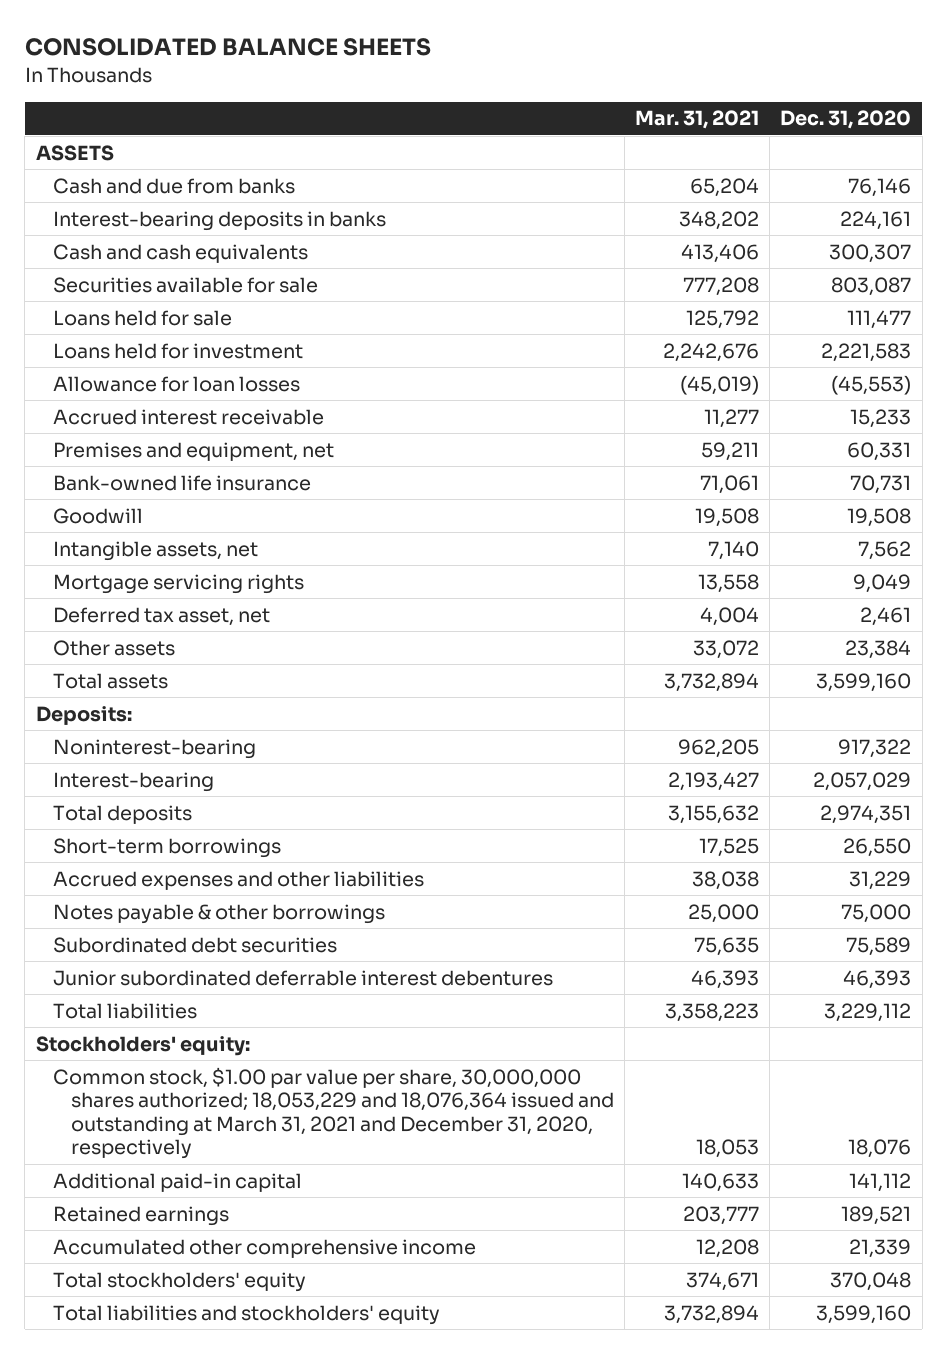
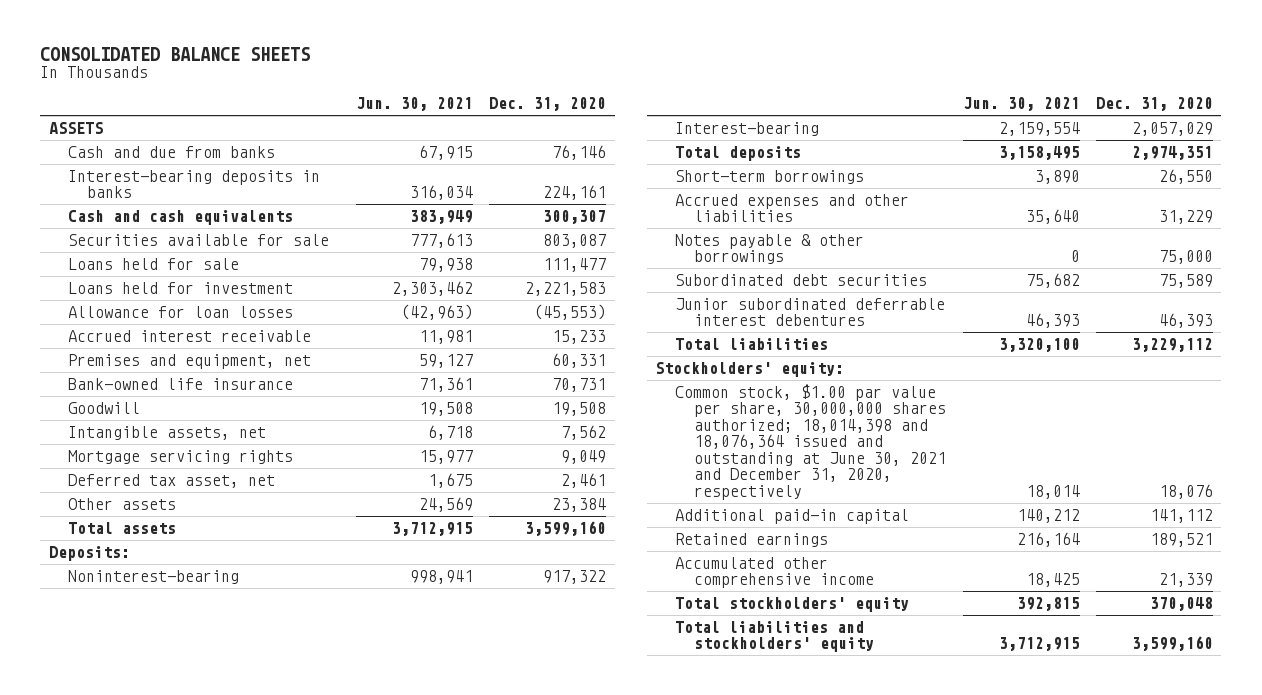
- | Mar. 31, 2021 | Dec. 31, 2020
+ | Jun. 30, 2021 | Dec. 31, 2020
- Common stock, $1.00 par value per share, 30,000,000 shares authorized; 18,053,229 and 18,076,364 issued and outstanding at March 31, 2021 and December 31, 2020, respectively | 18,053 | 18,076
+ Common stock, $1.00 par value per share, 30,000,000 shares authorized; 18,014,398 and 18,076,364 issued and outstanding at June 30, 2021 and December 31, 2020, respectively | 18,014 | 18,076

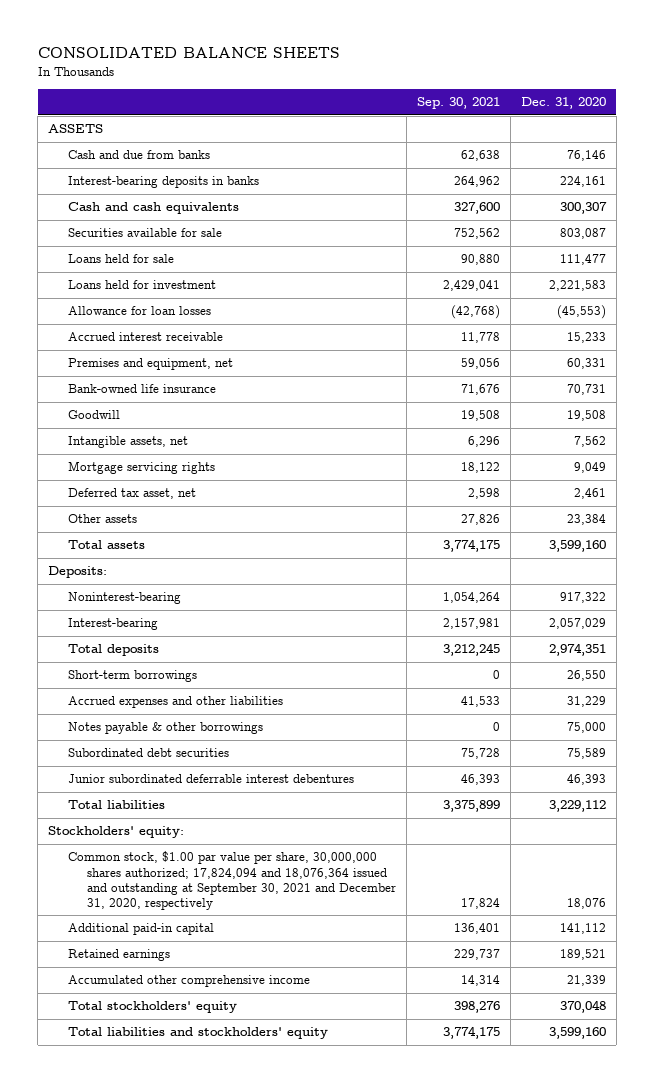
- | Jun. 30, 2021 | Dec. 31, 2020
+ | Sep. 30, 2021 | Dec. 31, 2020
- Common stock, $1.00 par value per share, 30,000,000 shares authorized; 18,014,398 and 18,076,364 issued and outstanding at June 30, 2021 and December 31, 2020, respectively | 18,014 | 18,076
+ Common stock, $1.00 par value per share, 30,000,000 shares authorized; 17,824,094 and 18,076,364 issued and outstanding at September 30, 2021 and December 31, 2020, respectively | 17,824 | 18,076

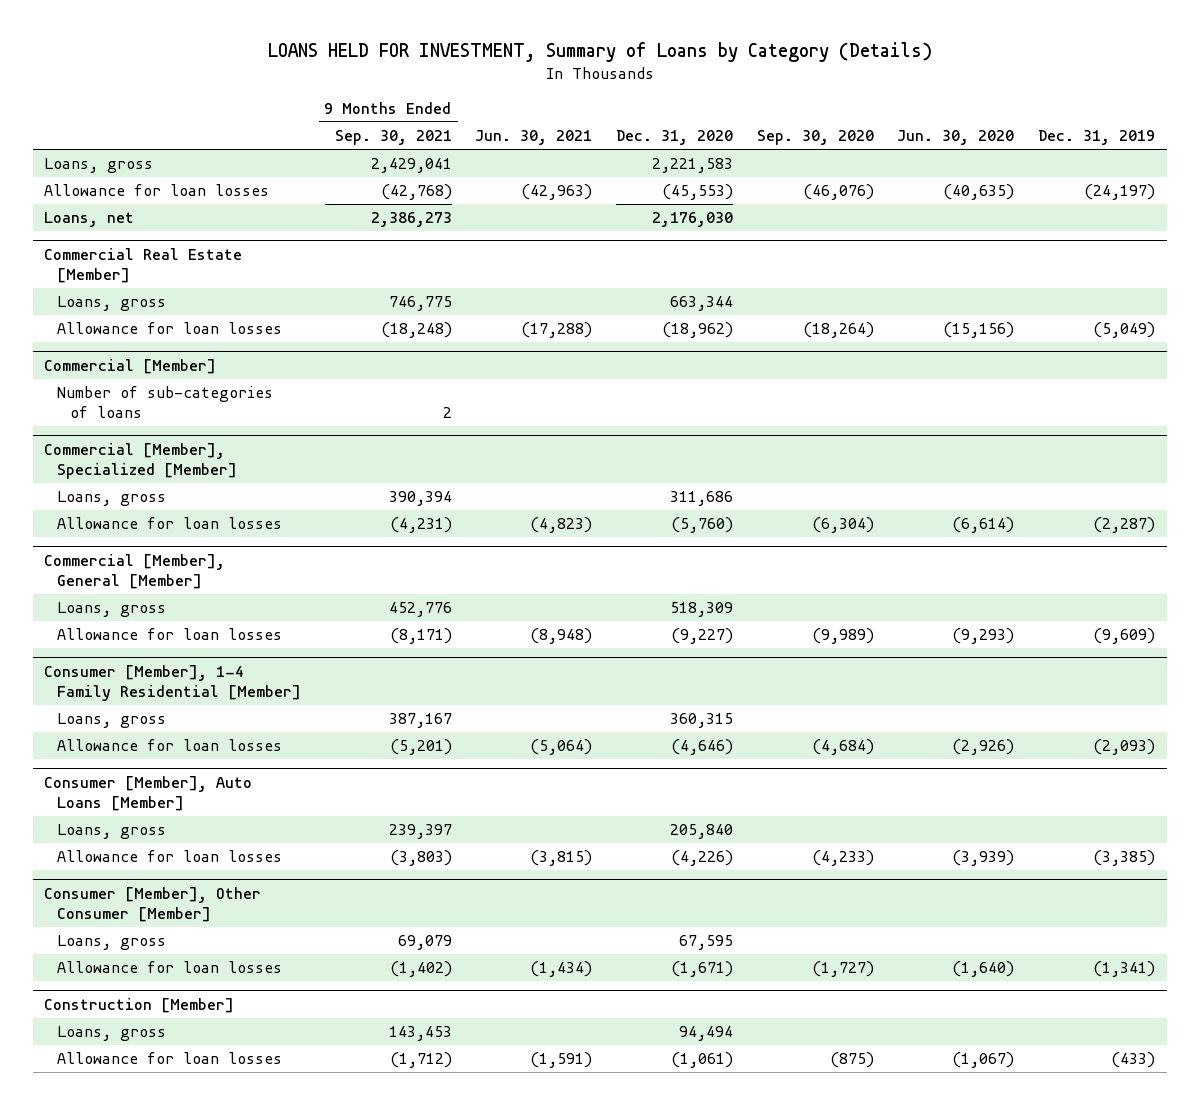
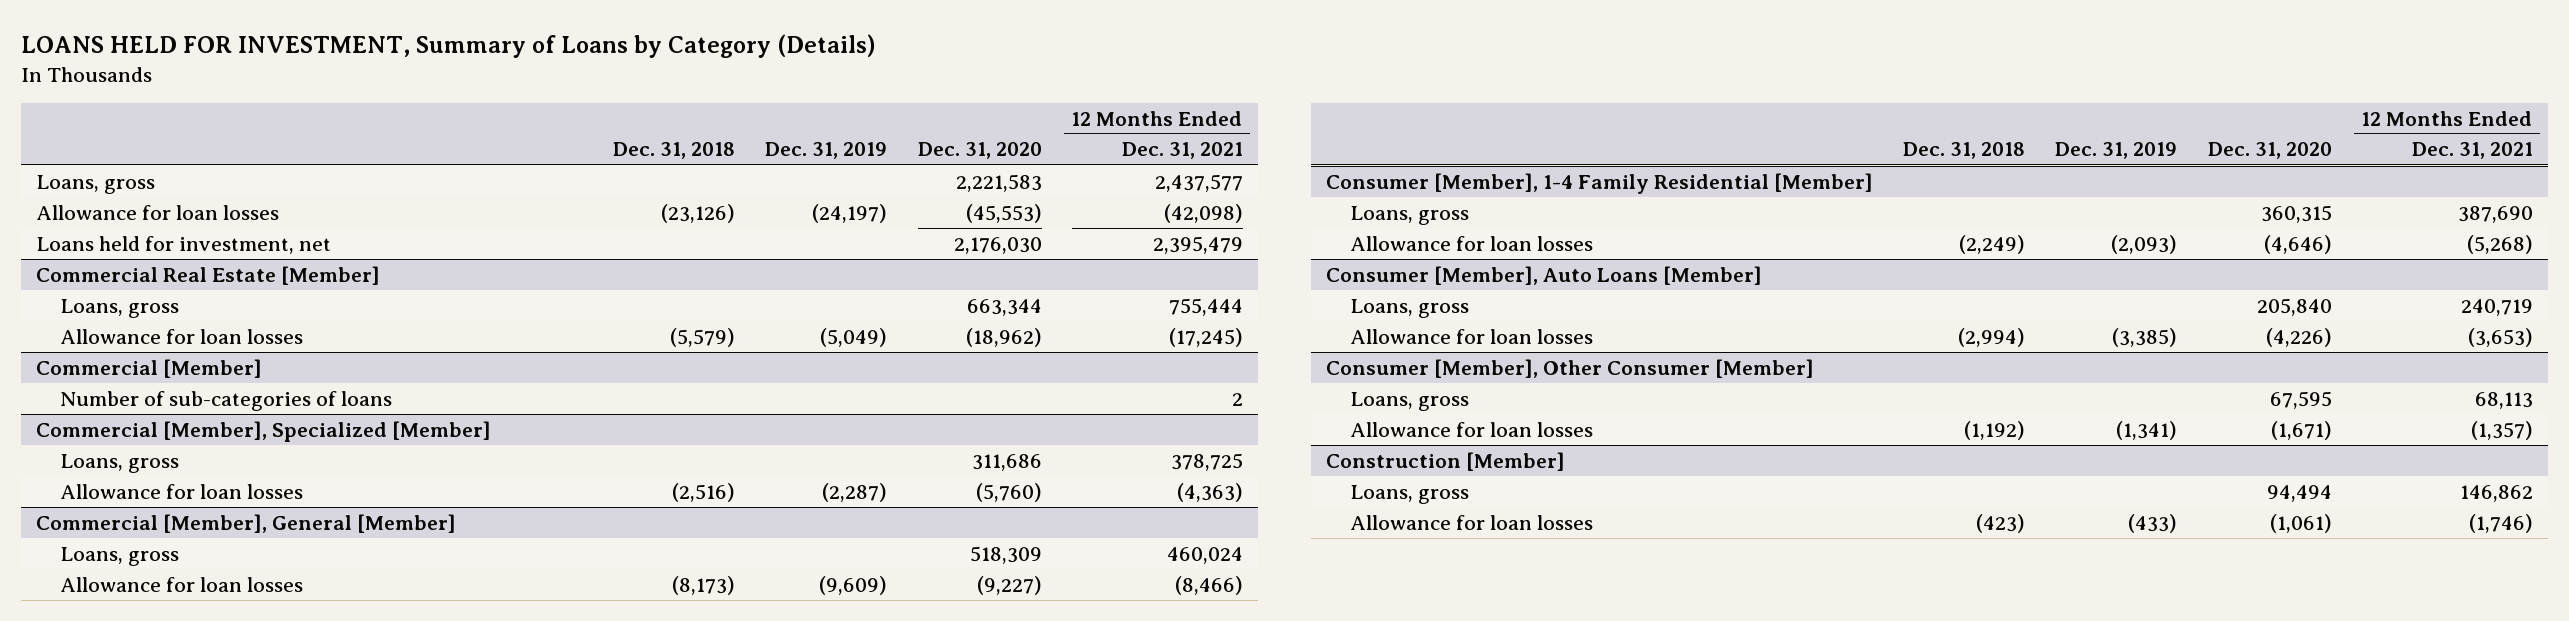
- | 9 Months Ended Sep. 30, 2021 | Jun. 30, 2021 | Dec. 31, 2020 | Sep. 30, 2020 | Jun. 30, 2020 | Dec. 31, 2019
+ | Dec. 31, 2018 | Dec. 31, 2019 | Dec. 31, 2020 | 12 Months Ended Dec. 31, 2021
- Loans, net | 2,386,273 | | 2,176,030 | | |
+ Loans held for investment, net | | | 2,176,030 | 2,395,479

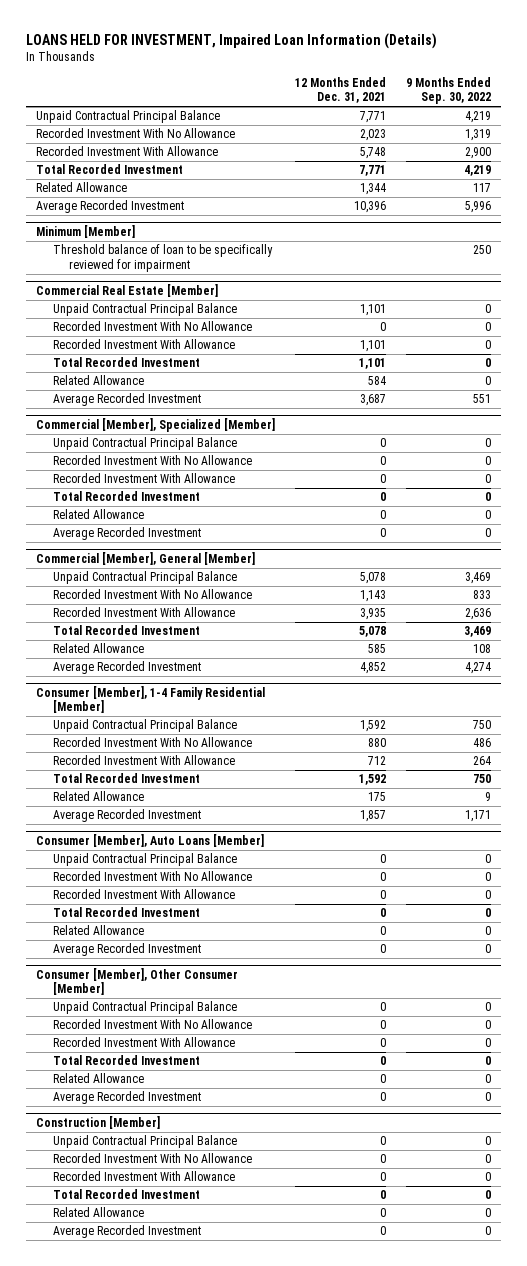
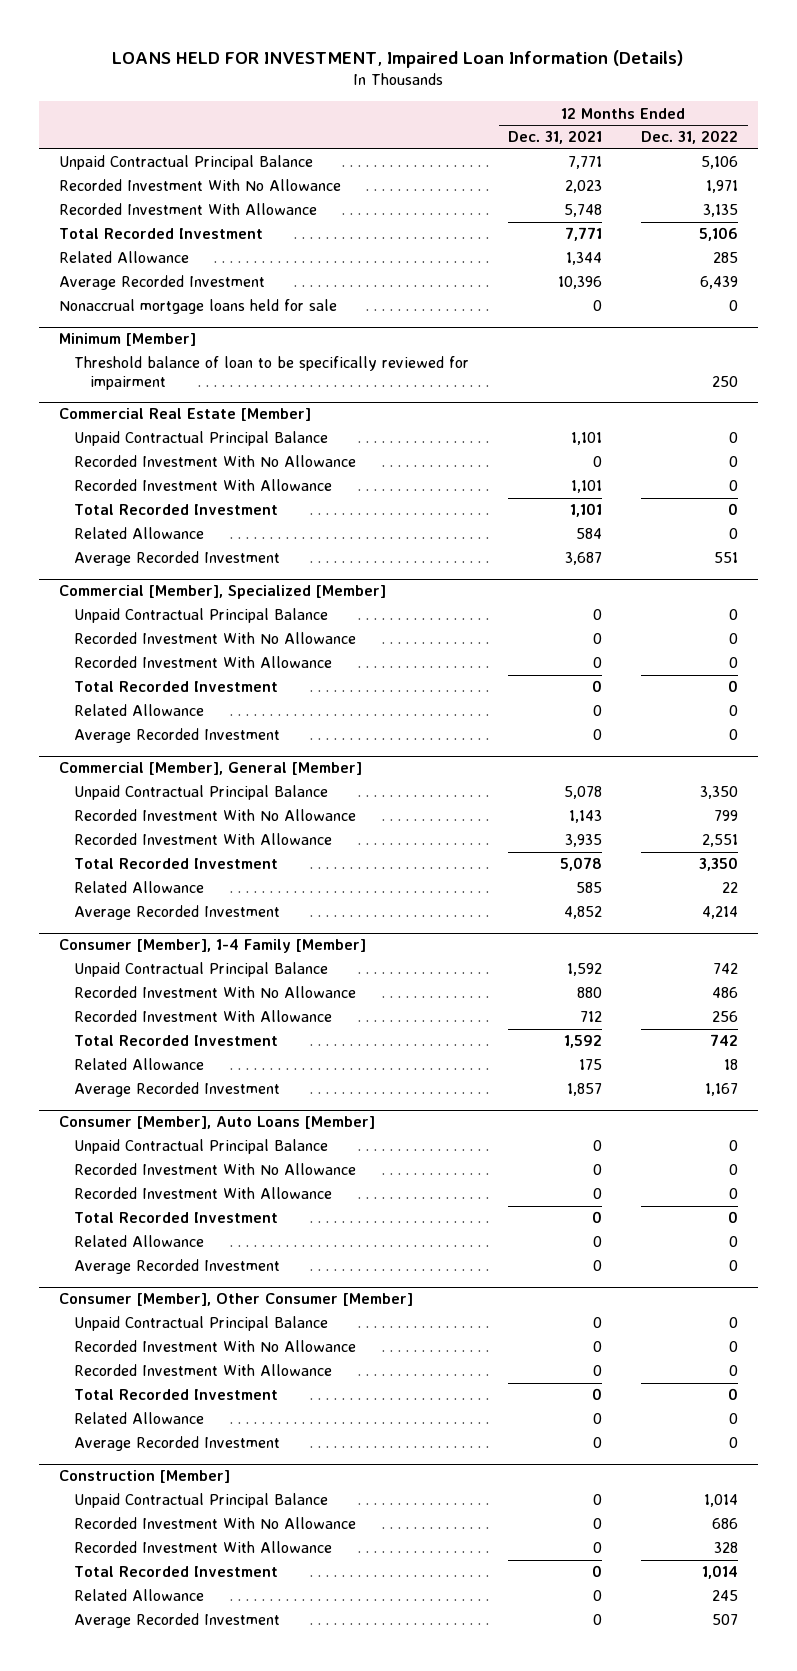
- | 12 Months Ended Dec. 31, 2021 | 9 Months Ended Sep. 30, 2022
+ | 12 Months Ended Dec. 31, 2021 | 12 Months Ended Dec. 31, 2022
+ Nonaccrual mortgage loans held for sale | 0 | 0
- Consumer [Member], 1-4 Family Residential [Member]
+ Consumer [Member], 1-4 Family [Member]

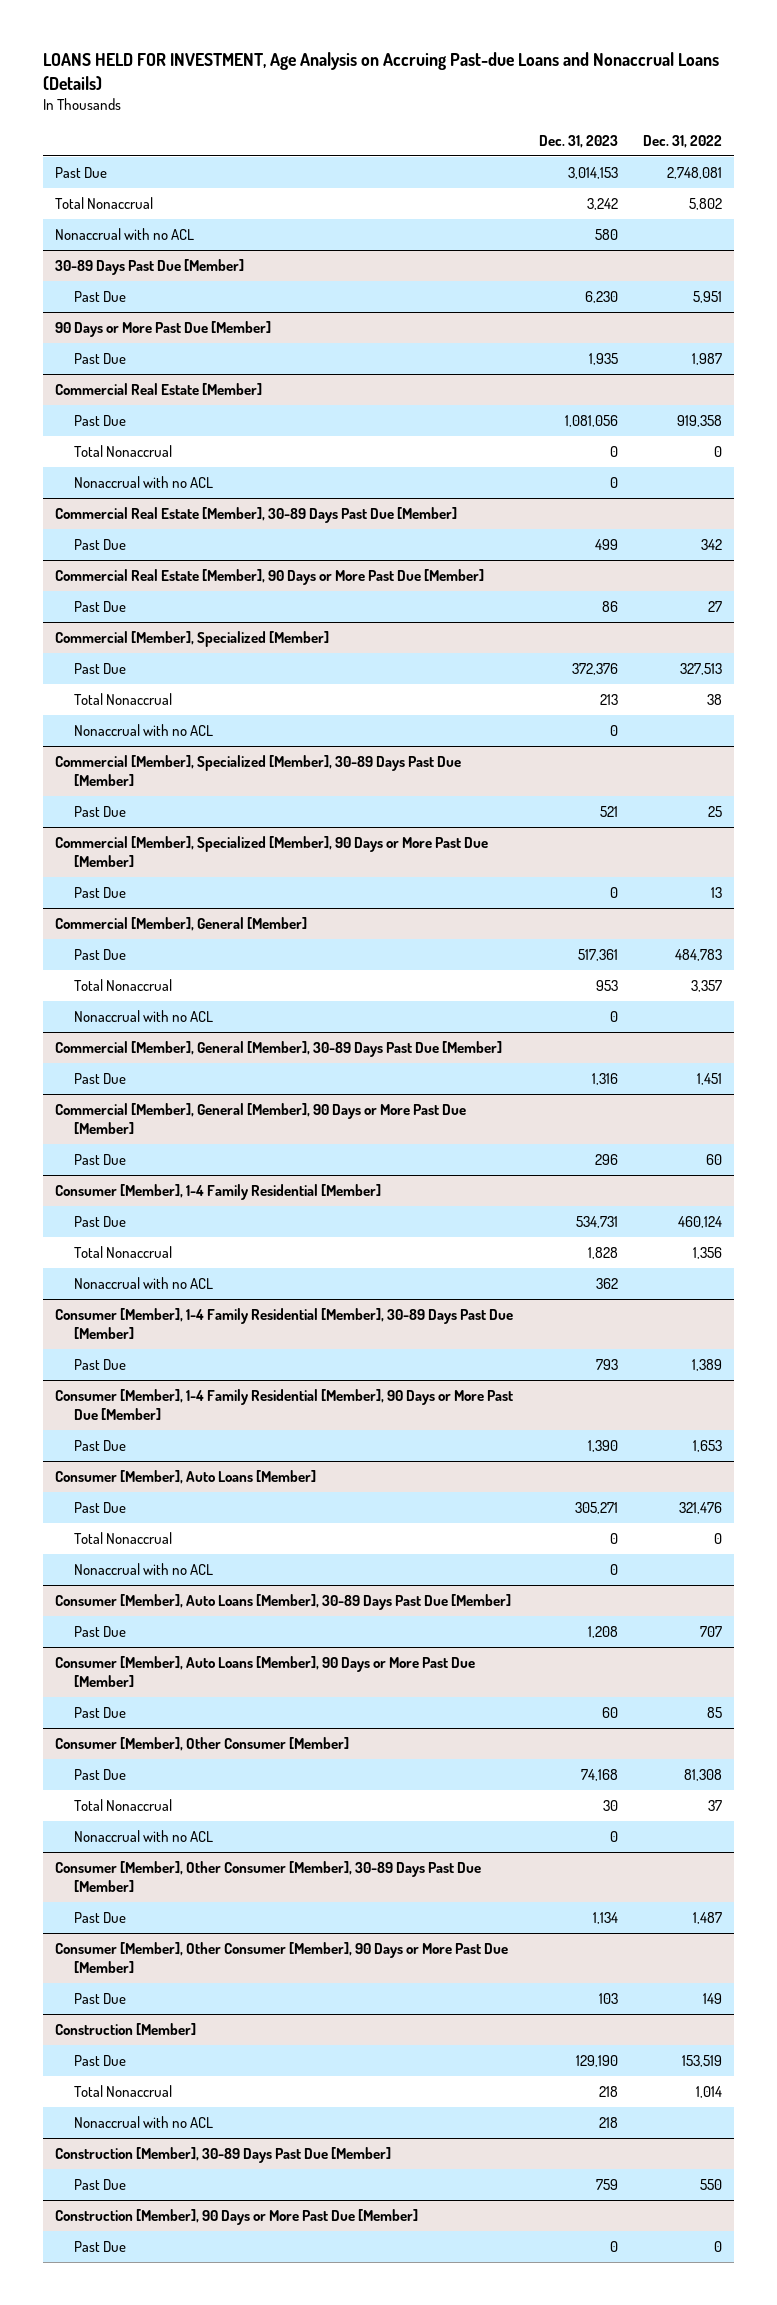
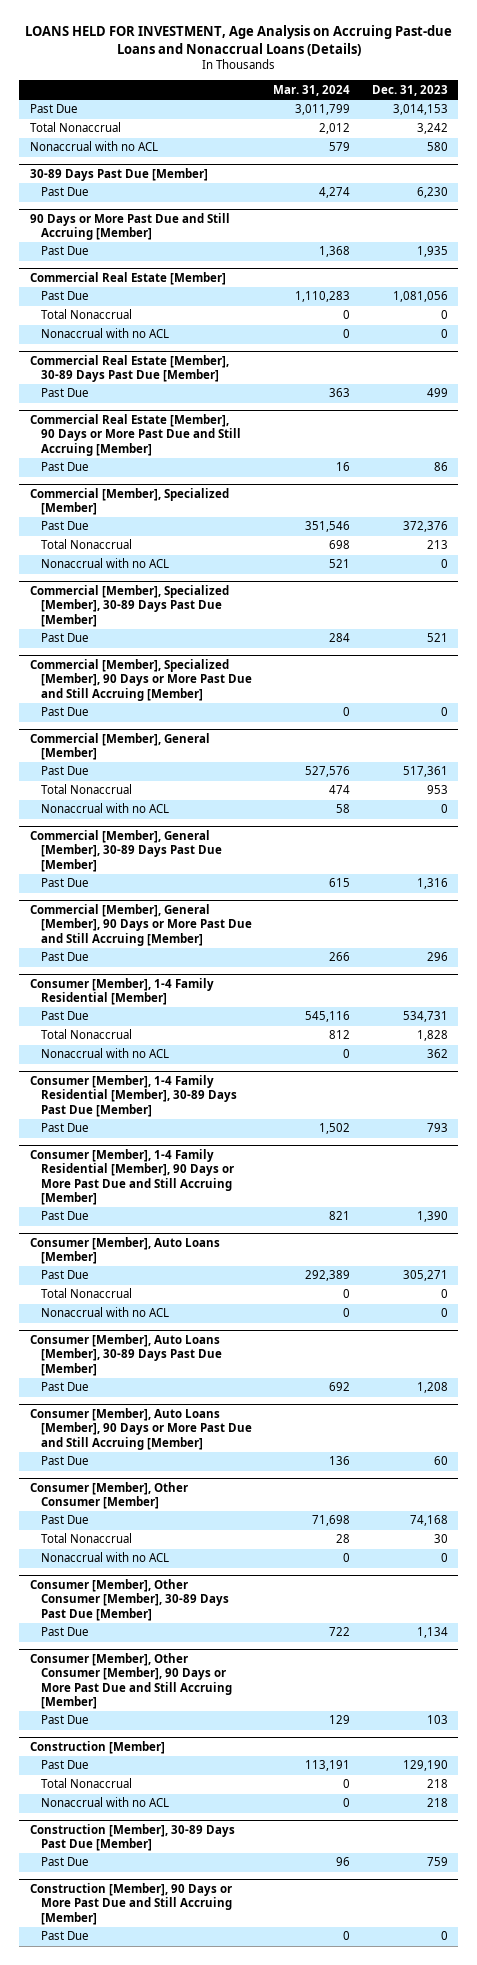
- | Dec. 31, 2023 | Dec. 31, 2022
+ | Mar. 31, 2024 | Dec. 31, 2023
- 90 Days or More Past Due [Member]
+ 90 Days or More Past Due and Still Accruing [Member]
- Commercial Real Estate [Member], 90 Days or More Past Due [Member]
+ Commercial Real Estate [Member], 90 Days or More Past Due and Still Accruing [Member]
- Commercial [Member], Specialized [Member], 90 Days or More Past Due [Member]
+ Commercial [Member], Specialized [Member], 90 Days or More Past Due and Still Accruing [Member]
- Commercial [Member], General [Member], 90 Days or More Past Due [Member]
+ Commercial [Member], General [Member], 90 Days or More Past Due and Still Accruing [Member]
- Consumer [Member], 1-4 Family Residential [Member], 90 Days or More Past Due [Member]
+ Consumer [Member], 1-4 Family Residential [Member], 90 Days or More Past Due and Still Accruing [Member]
- Consumer [Member], Auto Loans [Member], 90 Days or More Past Due [Member]
+ Consumer [Member], Auto Loans [Member], 90 Days or More Past Due and Still Accruing [Member]
- Consumer [Member], Other Consumer [Member], 90 Days or More Past Due [Member]
+ Consumer [Member], Other Consumer [Member], 90 Days or More Past Due and Still Accruing [Member]
- Construction [Member], 90 Days or More Past Due [Member]
+ Construction [Member], 90 Days or More Past Due and Still Accruing [Member]

